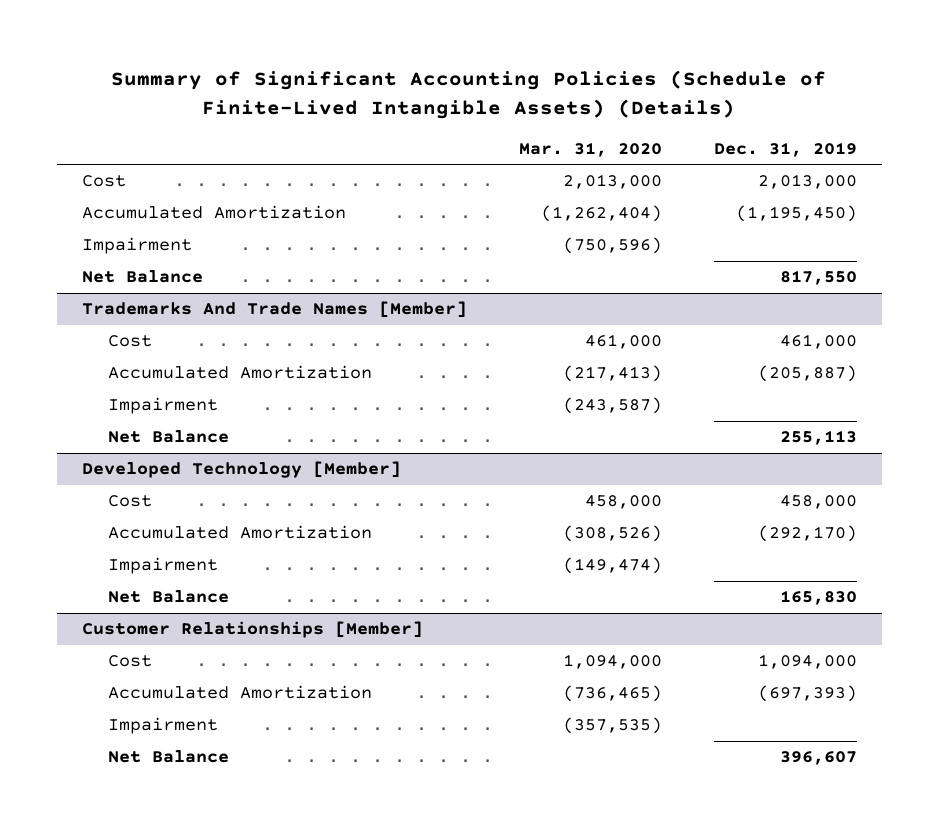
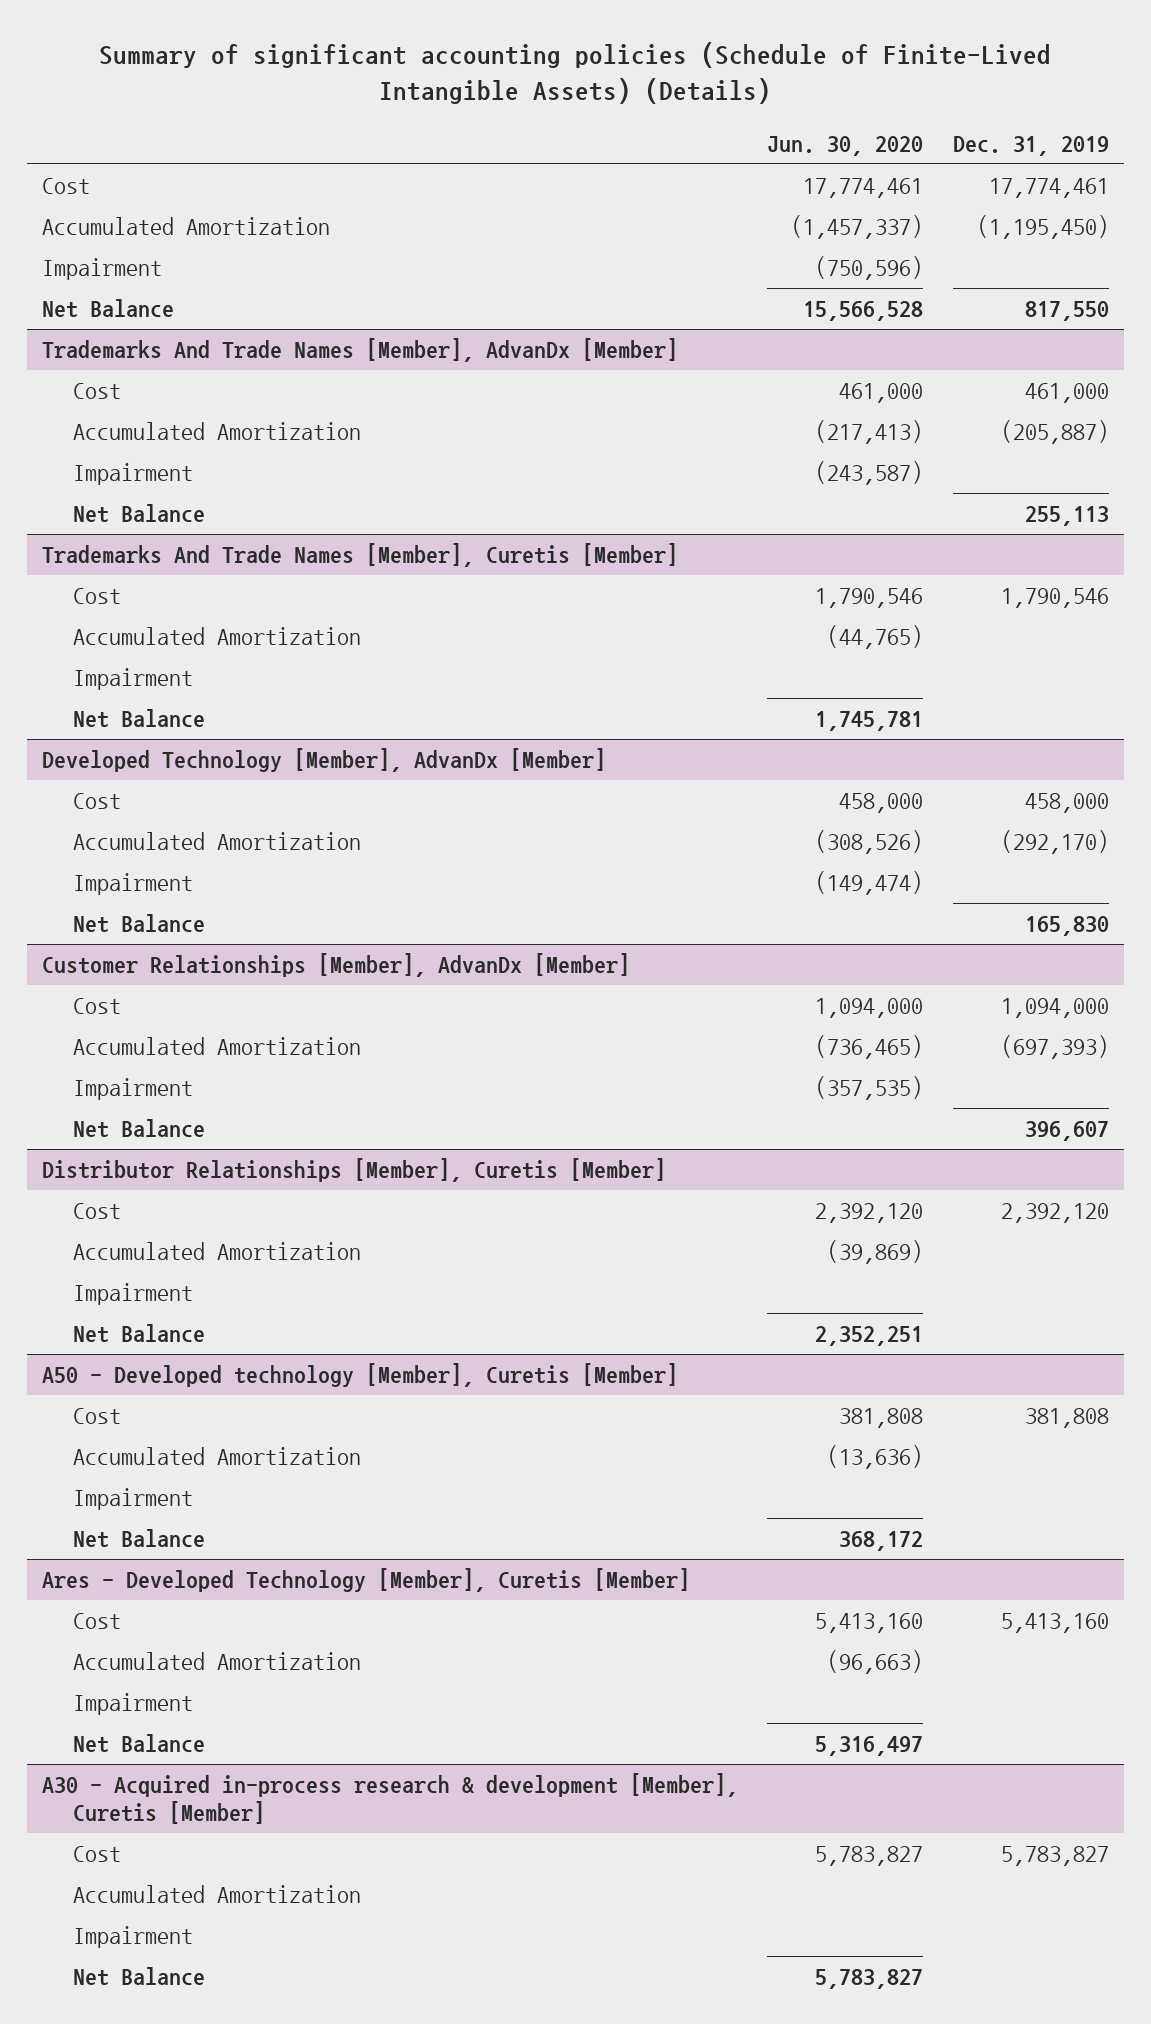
- Summary of Significant Accounting Policies (Schedule of Finite-Lived Intangible Assets) (Details)
+ Summary of significant accounting policies (Schedule of Finite-Lived Intangible Assets) (Details)
- | Mar. 31, 2020 | Dec. 31, 2019
+ | Jun. 30, 2020 | Dec. 31, 2019
- Cost | 2,013,000 | 2,013,000
+ Cost | 17,774,461 | 17,774,461
- Trademarks And Trade Names [Member]
+ Trademarks And Trade Names [Member], AdvanDx [Member]
- Developed Technology [Member]
+ Trademarks And Trade Names [Member], Curetis [Member]
+ Cost | 1,790,546 | 1,790,546
+ Accumulated Amortization | (44,765) |
+ Impairment
+ Net Balance | 1,745,781 |
+ Developed Technology [Member], AdvanDx [Member]
- Customer Relationships [Member]
+ Customer Relationships [Member], AdvanDx [Member]
+ Distributor Relationships [Member], Curetis [Member]
+ Cost | 2,392,120 | 2,392,120
+ Accumulated Amortization | (39,869) |
+ Impairment
+ Net Balance | 2,352,251 |
+ A50 - Developed technology [Member], Curetis [Member]
+ Cost | 381,808 | 381,808
+ Accumulated Amortization | (13,636) |
+ Impairment
+ Net Balance | 368,172 |
+ Ares - Developed Technology [Member], Curetis [Member]
+ Cost | 5,413,160 | 5,413,160
+ Accumulated Amortization | (96,663) |
+ Impairment
+ Net Balance | 5,316,497 |
+ A30 - Acquired in-process research & development [Member], Curetis [Member]
+ Cost | 5,783,827 | 5,783,827
+ Accumulated Amortization
+ Impairment
+ Net Balance | 5,783,827 |

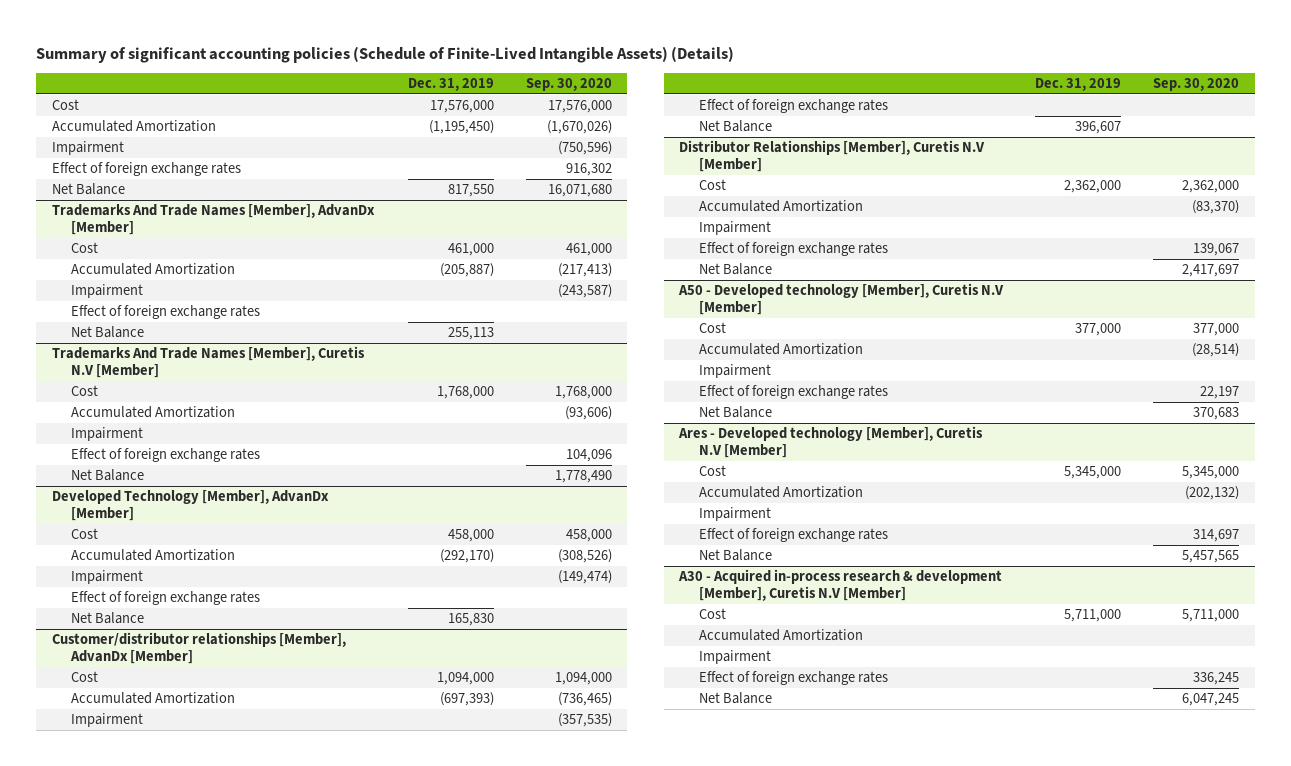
- | Jun. 30, 2020 | Dec. 31, 2019
+ | Dec. 31, 2019 | Sep. 30, 2020
- Cost | 17,774,461 | 17,774,461
+ Cost | 17,576,000 | 17,576,000
+ Effect of foreign exchange rates | | 916,302
@ Trademarks And Trade Names [Member], AdvanDx [Member]
+ Effect of foreign exchange rates
- Trademarks And Trade Names [Member], Curetis [Member]
- Cost | 1,790,546 | 1,790,546
+ Trademarks And Trade Names [Member], Curetis N.V [Member]
+ Cost | 1,768,000 | 1,768,000
+ Effect of foreign exchange rates | | 104,096
@ Developed Technology [Member], AdvanDx [Member]
+ Effect of foreign exchange rates
- Customer Relationships [Member], AdvanDx [Member]
+ Customer/distributor relationships [Member], AdvanDx [Member]
+ Effect of foreign exchange rates
- Distributor Relationships [Member], Curetis [Member]
- Cost | 2,392,120 | 2,392,120
+ Distributor Relationships [Member], Curetis N.V [Member]
+ Cost | 2,362,000 | 2,362,000
+ Effect of foreign exchange rates | | 139,067
- A50 - Developed technology [Member], Curetis [Member]
- Cost | 381,808 | 381,808
+ A50 - Developed technology [Member], Curetis N.V [Member]
+ Cost | 377,000 | 377,000
+ Effect of foreign exchange rates | | 22,197
- Ares - Developed Technology [Member], Curetis [Member]
- Cost | 5,413,160 | 5,413,160
+ Ares - Developed technology [Member], Curetis N.V [Member]
+ Cost | 5,345,000 | 5,345,000
+ Effect of foreign exchange rates | | 314,697
- A30 - Acquired in-process research & development [Member], Curetis [Member]
- Cost | 5,783,827 | 5,783,827
+ A30 - Acquired in-process research & development [Member], Curetis N.V [Member]
+ Cost | 5,711,000 | 5,711,000
+ Effect of foreign exchange rates | | 336,245

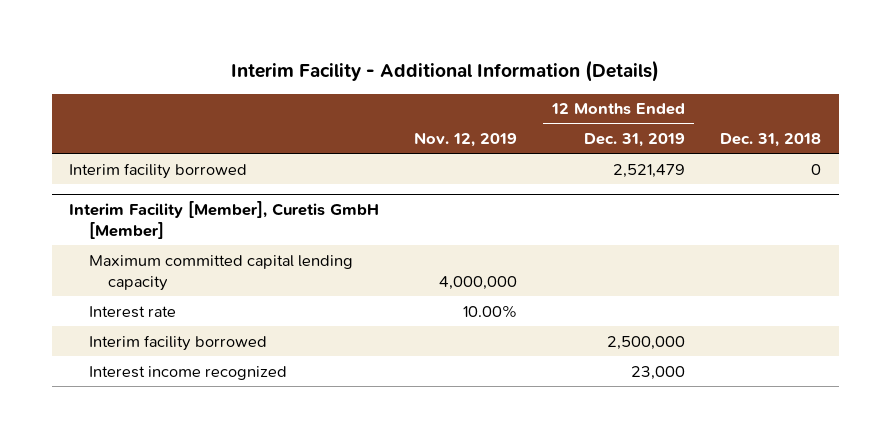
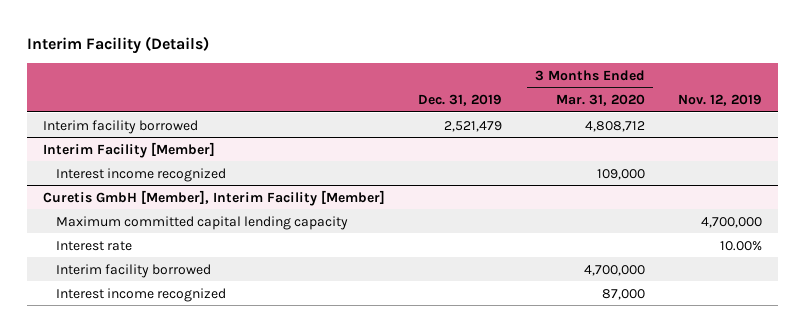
- Interim Facility - Additional Information (Details)
+ Interim Facility (Details)
- | Nov. 12, 2019 | 12 Months Ended Dec. 31, 2019 | Dec. 31, 2018
+ | Dec. 31, 2019 | 3 Months Ended Mar. 31, 2020 | Nov. 12, 2019
- Interim Facility [Member], Curetis GmbH [Member]
- Maximum committed capital lending capacity | 4,000,000 | |
+ Interim Facility [Member]
+ Interest income recognized | | 109,000 |
+ Curetis GmbH [Member], Interim Facility [Member]
+ Maximum committed capital lending capacity | | | 4,700,000

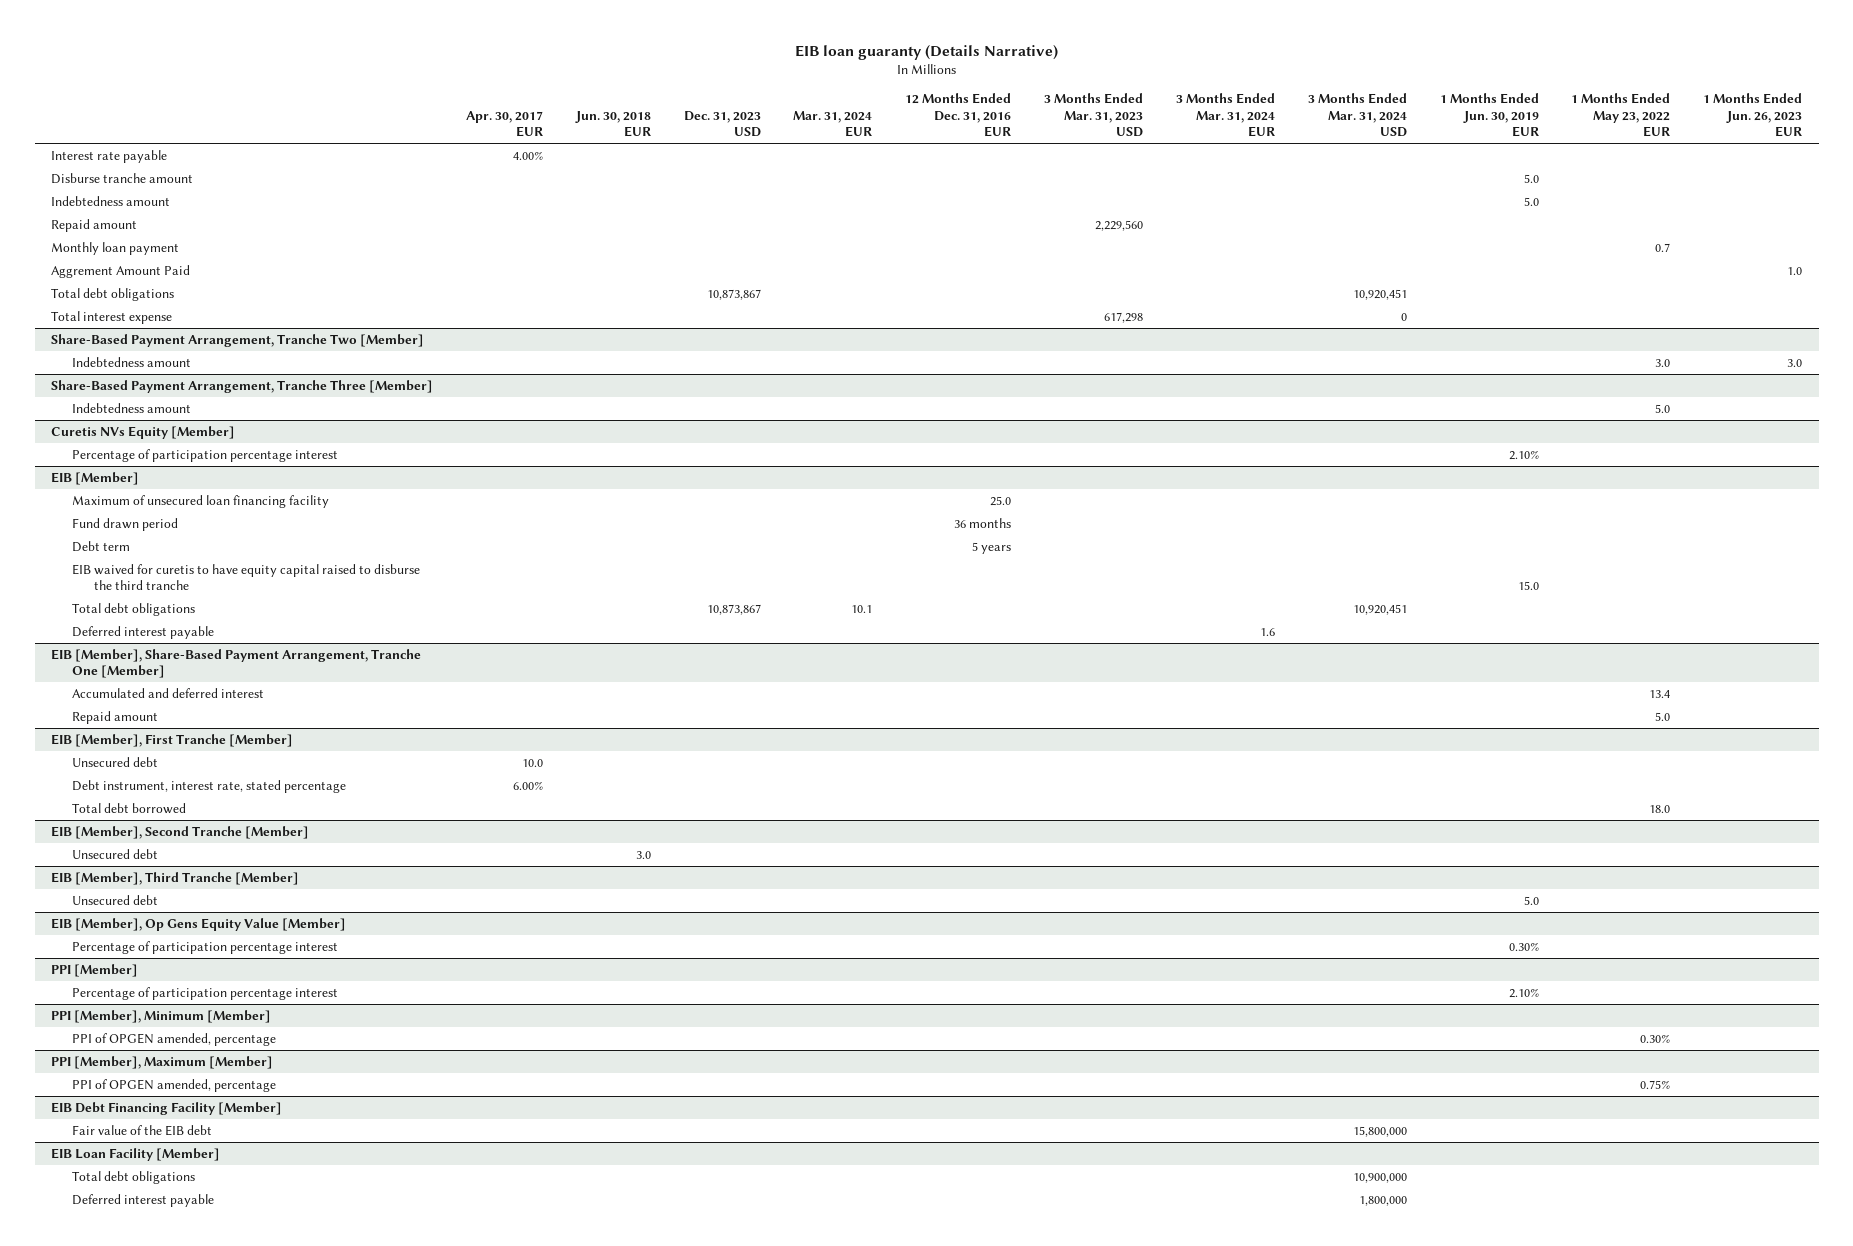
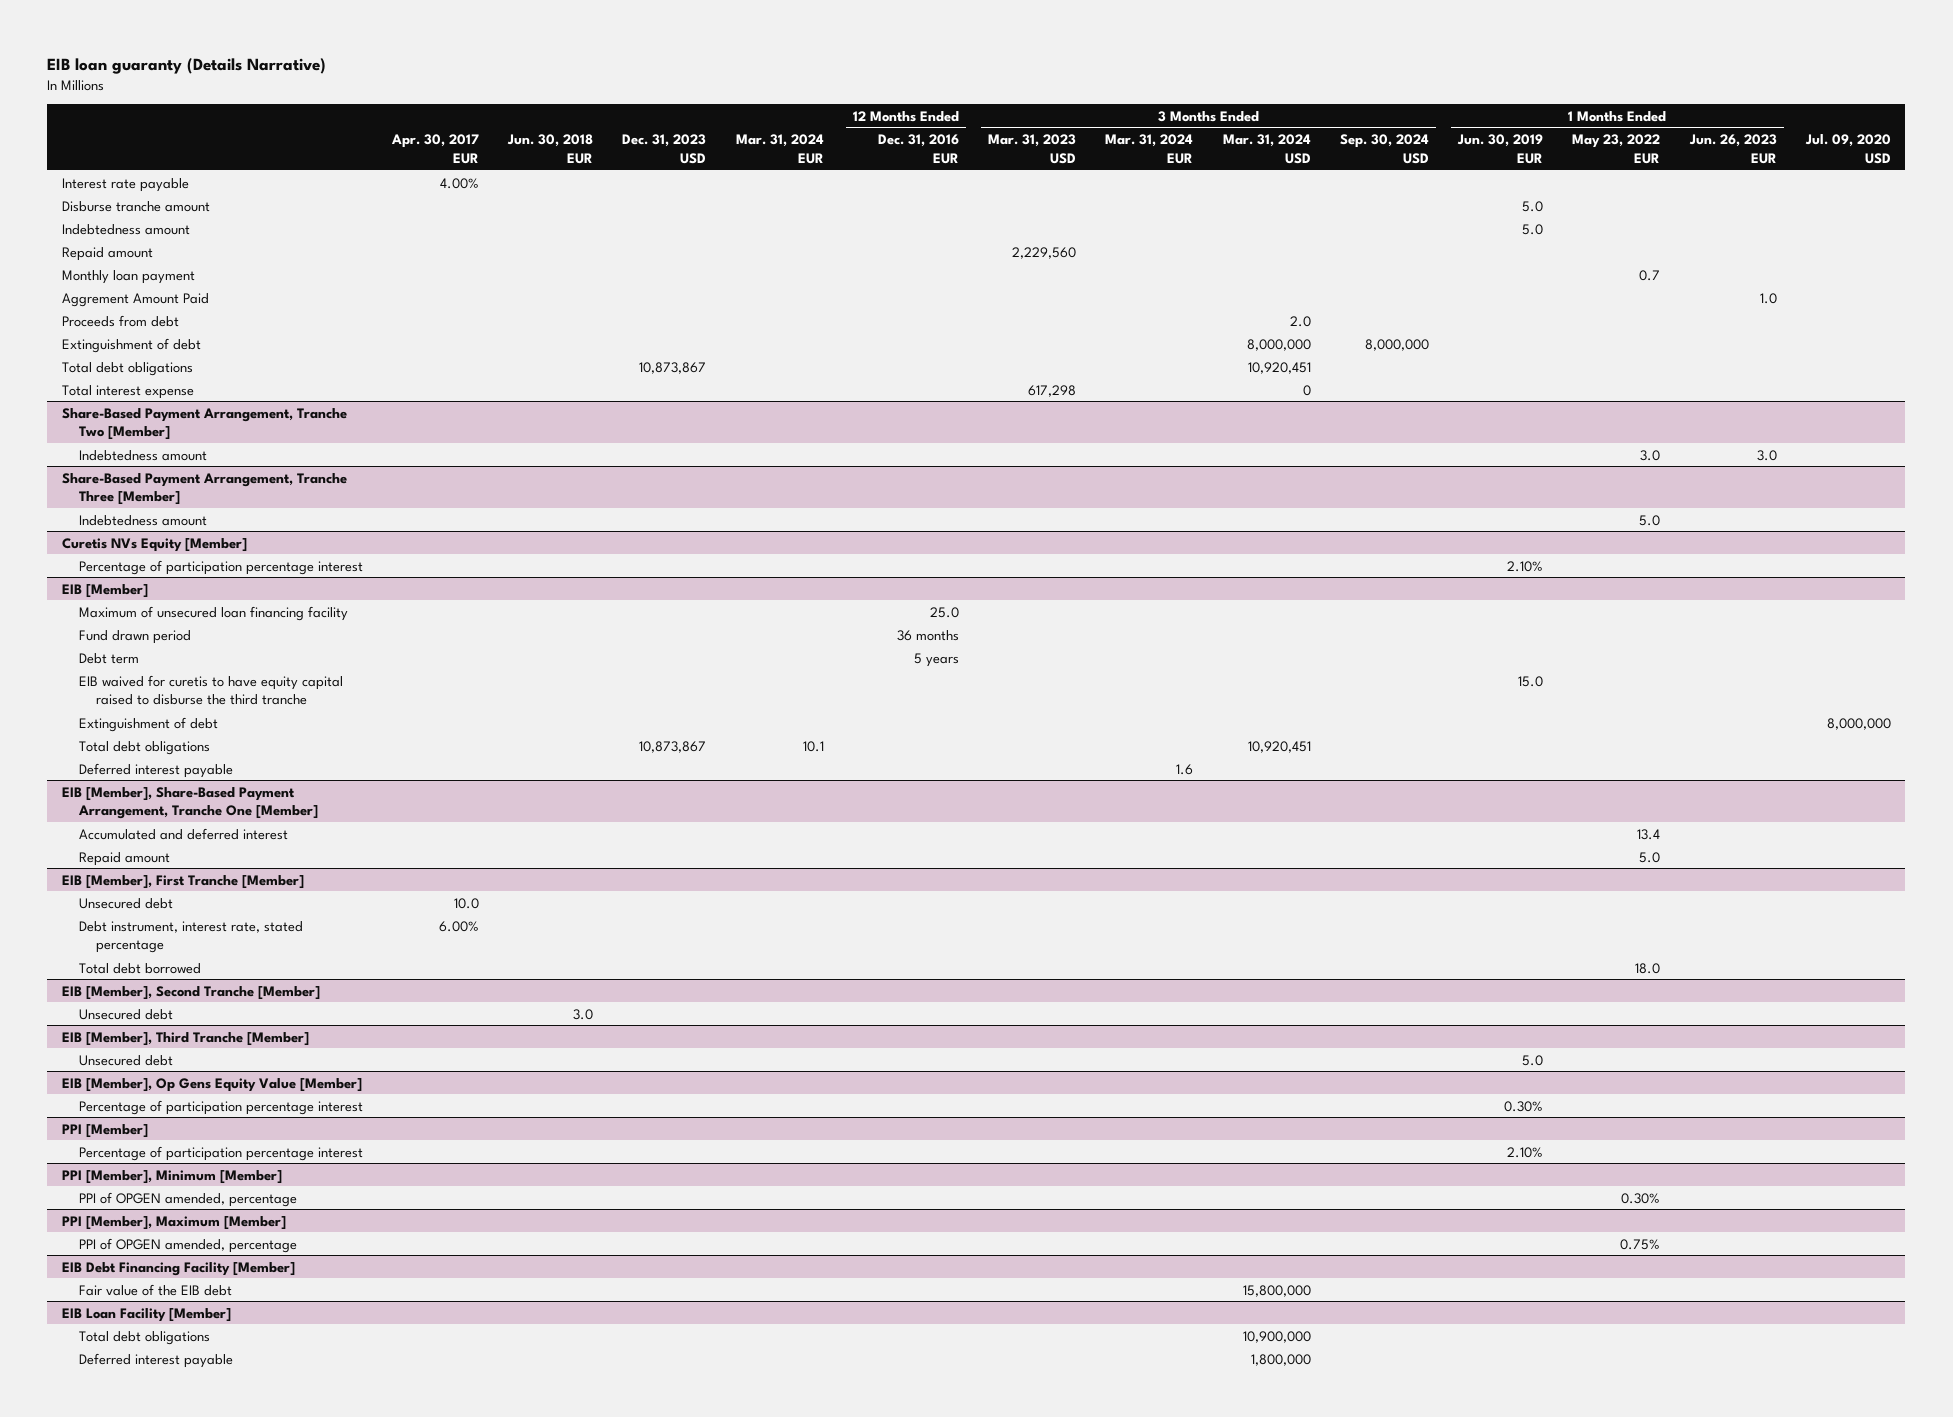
- | Apr. 30, 2017 EUR | Jun. 30, 2018 EUR | Dec. 31, 2023 USD | Mar. 31, 2024 EUR | 12 Months Ended Dec. 31, 2016 EUR | 3 Months Ended Mar. 31, 2023 USD | 3 Months Ended Mar. 31, 2024 EUR | 3 Months Ended Mar. 31, 2024 USD | 1 Months Ended Jun. 30, 2019 EUR | 1 Months Ended May 23, 2022 EUR | 1 Months Ended Jun. 26, 2023 EUR
+ | Apr. 30, 2017 EUR | Jun. 30, 2018 EUR | Dec. 31, 2023 USD | Mar. 31, 2024 EUR | 12 Months Ended Dec. 31, 2016 EUR | 3 Months Ended Mar. 31, 2023 USD | 3 Months Ended Mar. 31, 2024 EUR | 3 Months Ended Mar. 31, 2024 USD | 3 Months Ended Sep. 30, 2024 USD | 1 Months Ended Jun. 30, 2019 EUR | 1 Months Ended May 23, 2022 EUR | 1 Months Ended Jun. 26, 2023 EUR | Jul. 09, 2020 USD
+ Proceeds from debt | | | | | | | | 2.0 | | | | |
+ Extinguishment of debt | | | | | | | | 8,000,000 | 8,000,000 | | | |
@ EIB [Member]
+ Extinguishment of debt | | | | | | | | | | | | | 8,000,000

